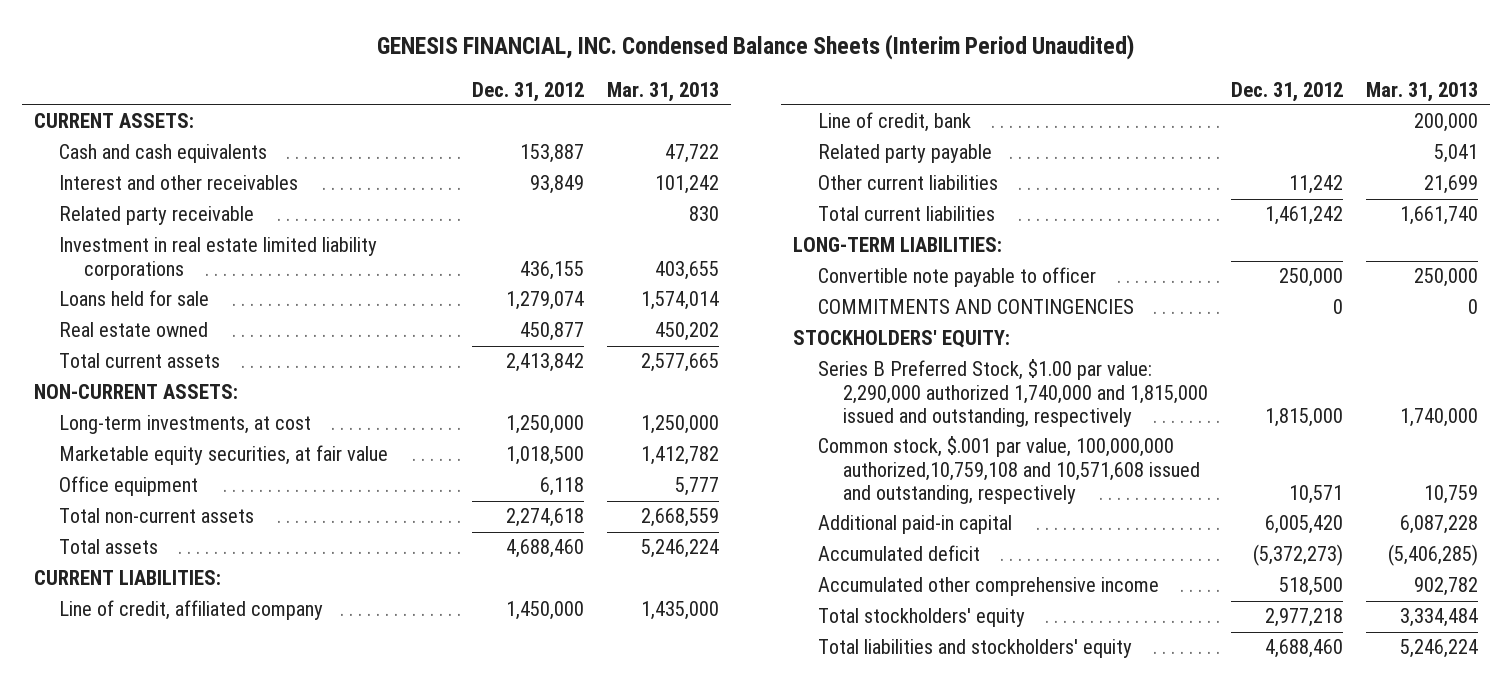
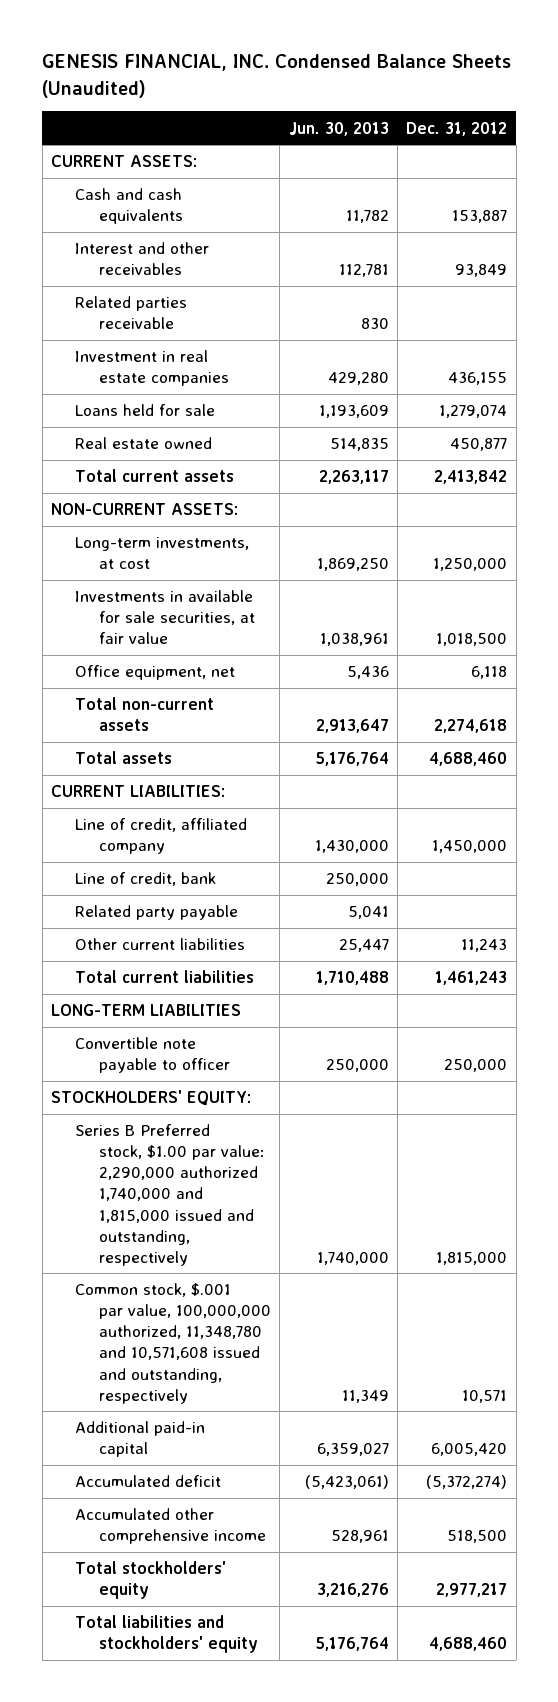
- GENESIS FINANCIAL, INC. Condensed Balance Sheets (Interim Period Unaudited)
+ GENESIS FINANCIAL, INC. Condensed Balance Sheets (Unaudited)
- | Dec. 31, 2012 | Mar. 31, 2013
+ | Jun. 30, 2013 | Dec. 31, 2012
- Related party receivable | | 830
- Investment in real estate limited liability corporations | 436,155 | 403,655
+ Related parties receivable | 830 |
+ Investment in real estate companies | 429,280 | 436,155
- Marketable equity securities, at fair value | 1,018,500 | 1,412,782
- Office equipment | 6,118 | 5,777
+ Investments in available for sale securities, at fair value | 1,038,961 | 1,018,500
+ Office equipment, net | 5,436 | 6,118
- Other current liabilities | 11,242 | 21,699
- Total current liabilities | 1,461,242 | 1,661,740
- LONG-TERM LIABILITIES:
+ Other current liabilities | 25,447 | 11,243
+ Total current liabilities | 1,710,488 | 1,461,243
+ LONG-TERM LIABILITIES
- COMMITMENTS AND CONTINGENCIES | 0 | 0
- Series B Preferred Stock, $1.00 par value: 2,290,000 authorized 1,740,000 and 1,815,000 issued and outstanding, respectively | 1,815,000 | 1,740,000
- Common stock, $.001 par value, 100,000,000 authorized,10,759,108 and 10,571,608 issued and outstanding, respectively | 10,571 | 10,759
+ Series B Preferred stock, $1.00 par value: 2,290,000 authorized 1,740,000 and 1,815,000 issued and outstanding, respectively | 1,740,000 | 1,815,000
+ Common stock, $.001 par value, 100,000,000 authorized, 11,348,780 and 10,571,608 issued and outstanding, respectively | 11,349 | 10,571
- Accumulated deficit | (5,372,273) | (5,406,285)
+ Accumulated deficit | (5,423,061) | (5,372,274)
- Total stockholders' equity | 2,977,218 | 3,334,484
+ Total stockholders' equity | 3,216,276 | 2,977,217

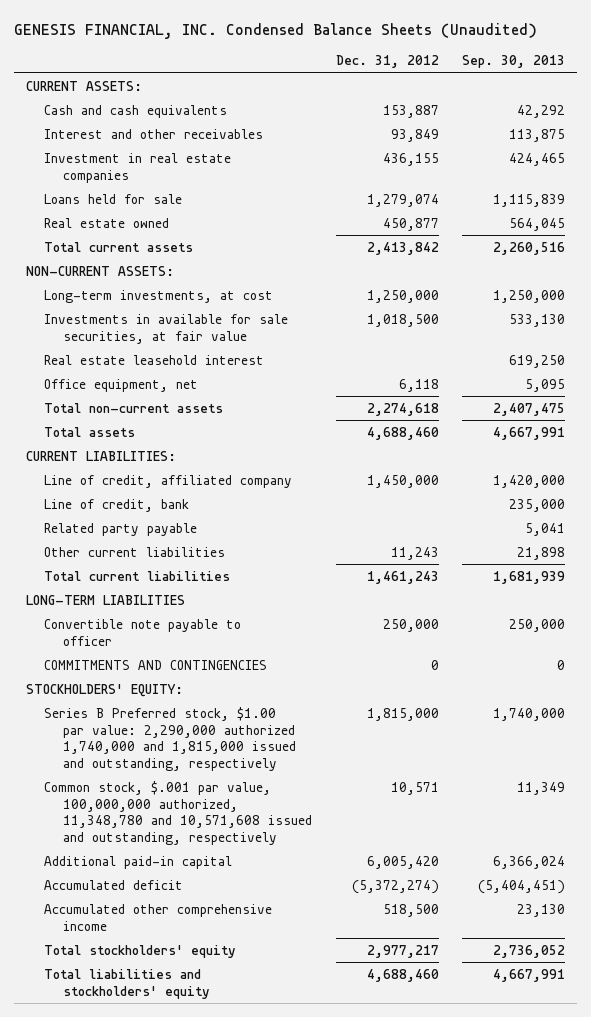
- | Jun. 30, 2013 | Dec. 31, 2012
+ | Dec. 31, 2012 | Sep. 30, 2013
- Related parties receivable | 830 |
+ Real estate leasehold interest | | 619,250
+ COMMITMENTS AND CONTINGENCIES | 0 | 0

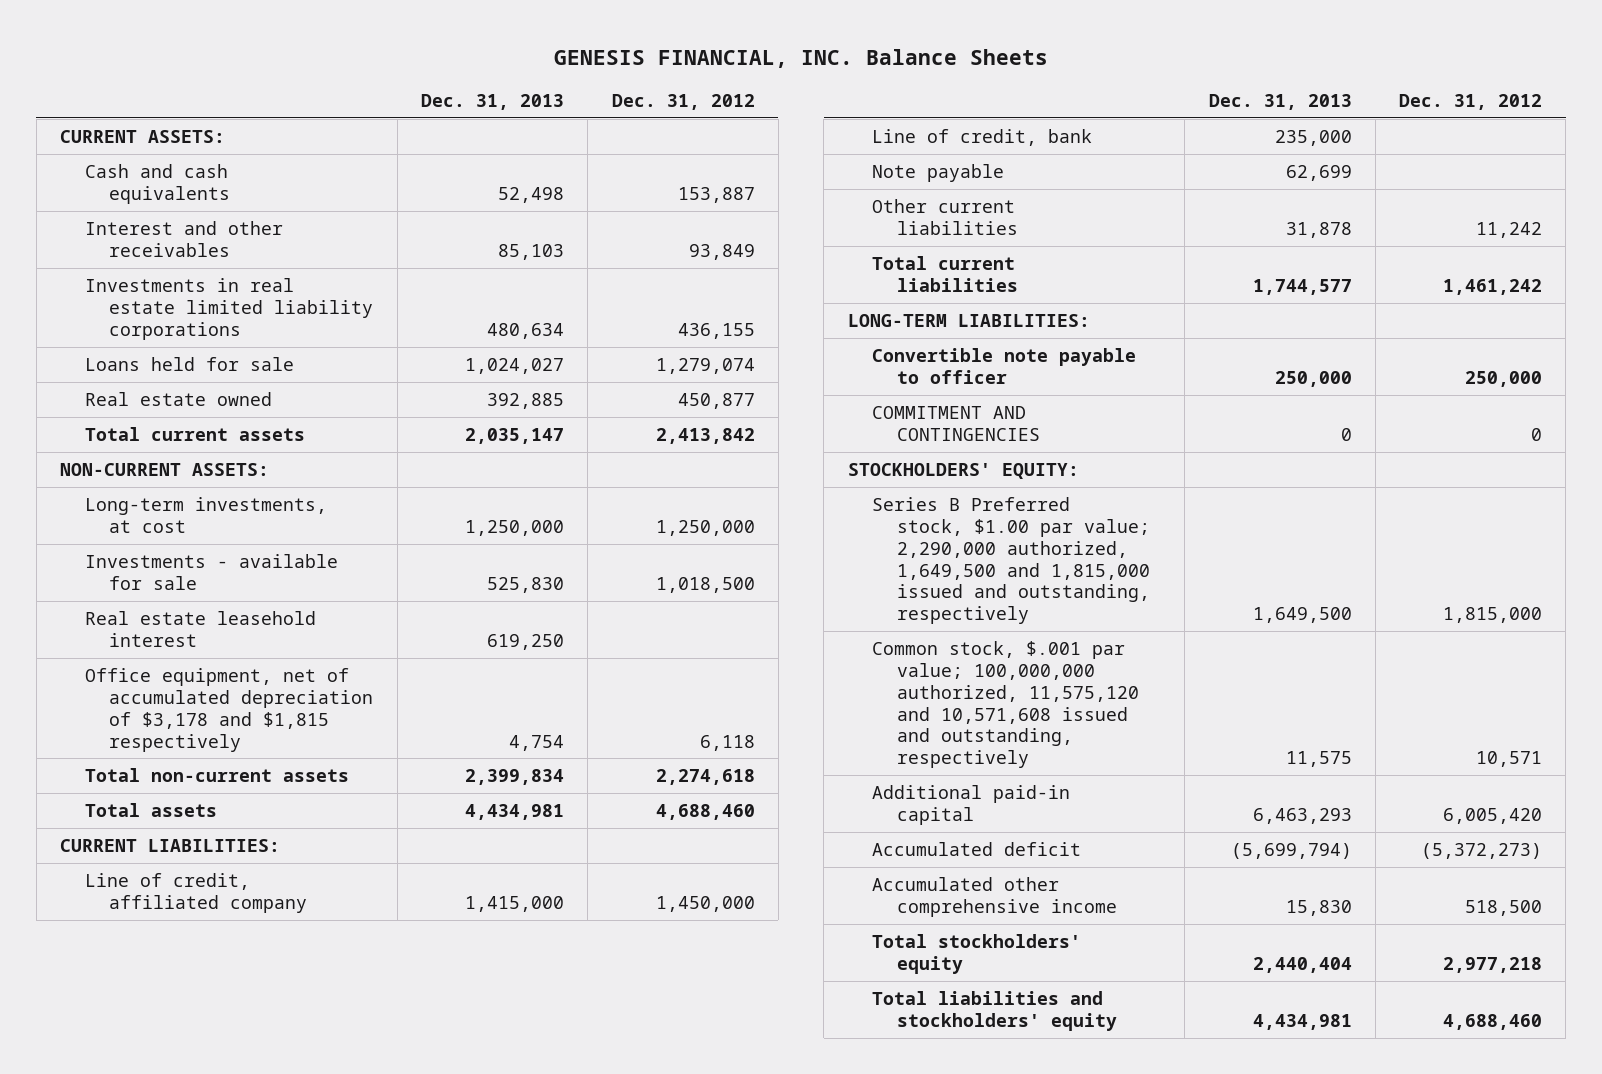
- GENESIS FINANCIAL, INC. Condensed Balance Sheets (Unaudited)
+ GENESIS FINANCIAL, INC. Balance Sheets
- | Dec. 31, 2012 | Sep. 30, 2013
+ | Dec. 31, 2013 | Dec. 31, 2012
- Investment in real estate companies | 436,155 | 424,465
+ Investments in real estate limited liability corporations | 480,634 | 436,155
- Investments in available for sale securities, at fair value | 1,018,500 | 533,130
+ Investments - available for sale | 525,830 | 1,018,500
- Office equipment, net | 6,118 | 5,095
+ Office equipment, net of accumulated depreciation of $3,178 and $1,815 respectively | 4,754 | 6,118
- Related party payable | | 5,041
- Other current liabilities | 11,243 | 21,898
- Total current liabilities | 1,461,243 | 1,681,939
- LONG-TERM LIABILITIES
+ Note payable | 62,699 |
+ Other current liabilities | 31,878 | 11,242
+ Total current liabilities | 1,744,577 | 1,461,242
+ LONG-TERM LIABILITIES:
- COMMITMENTS AND CONTINGENCIES | 0 | 0
+ COMMITMENT AND CONTINGENCIES | 0 | 0
- Series B Preferred stock, $1.00 par value: 2,290,000 authorized 1,740,000 and 1,815,000 issued and outstanding, respectively | 1,815,000 | 1,740,000
- Common stock, $.001 par value, 100,000,000 authorized, 11,348,780 and 10,571,608 issued and outstanding, respectively | 10,571 | 11,349
+ Series B Preferred stock, $1.00 par value; 2,290,000 authorized, 1,649,500 and 1,815,000 issued and outstanding, respectively | 1,649,500 | 1,815,000
+ Common stock, $.001 par value; 100,000,000 authorized, 11,575,120 and 10,571,608 issued and outstanding, respectively | 11,575 | 10,571
- Accumulated deficit | (5,372,274) | (5,404,451)
+ Accumulated deficit | (5,699,794) | (5,372,273)
- Total stockholders' equity | 2,977,217 | 2,736,052
+ Total stockholders' equity | 2,440,404 | 2,977,218

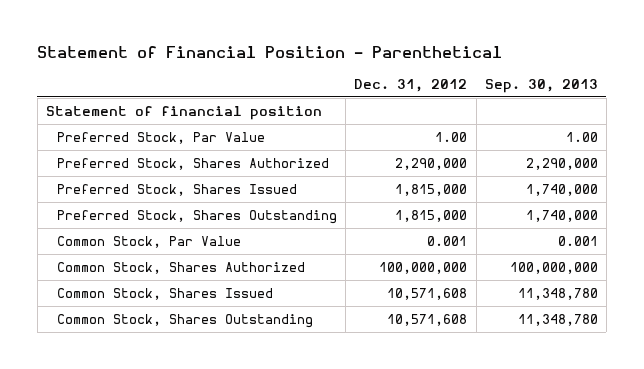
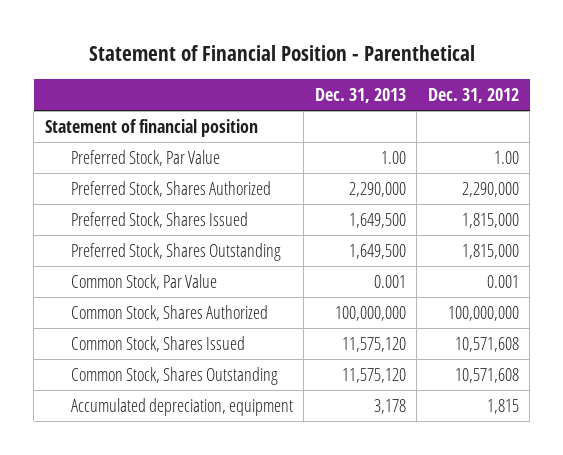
- | Dec. 31, 2012 | Sep. 30, 2013
+ | Dec. 31, 2013 | Dec. 31, 2012
+ Accumulated depreciation, equipment | 3,178 | 1,815

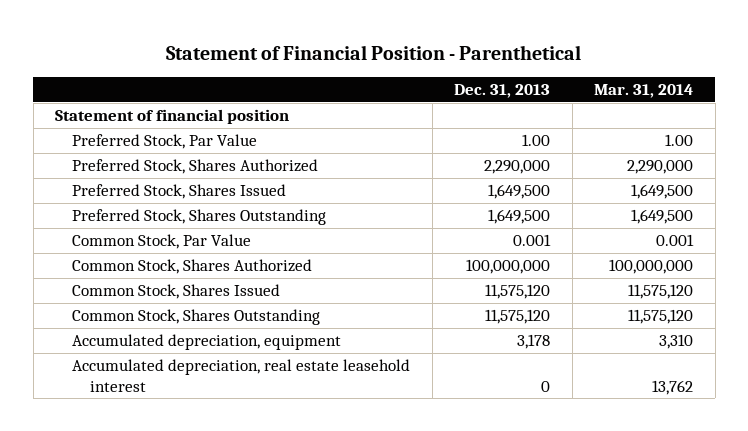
- | Dec. 31, 2013 | Dec. 31, 2012
+ | Dec. 31, 2013 | Mar. 31, 2014
+ Accumulated depreciation, real estate leasehold interest | 0 | 13,762

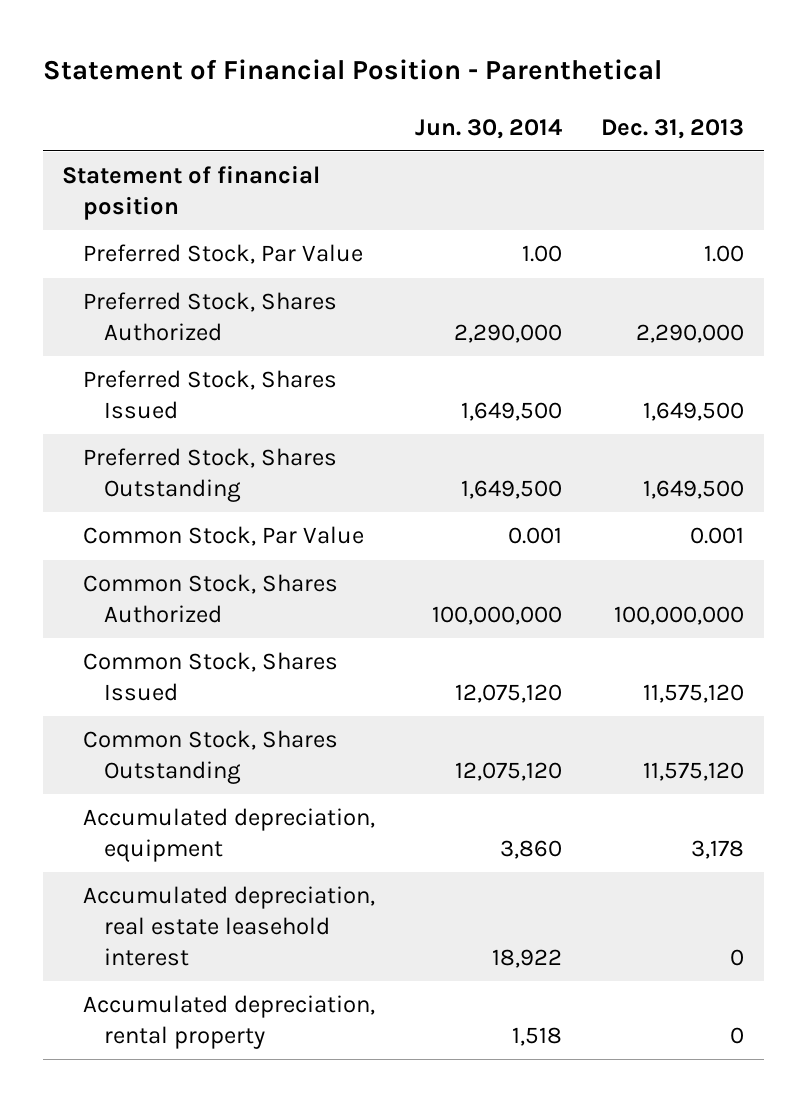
- | Dec. 31, 2013 | Mar. 31, 2014
+ | Jun. 30, 2014 | Dec. 31, 2013
+ Accumulated depreciation, rental property | 1,518 | 0

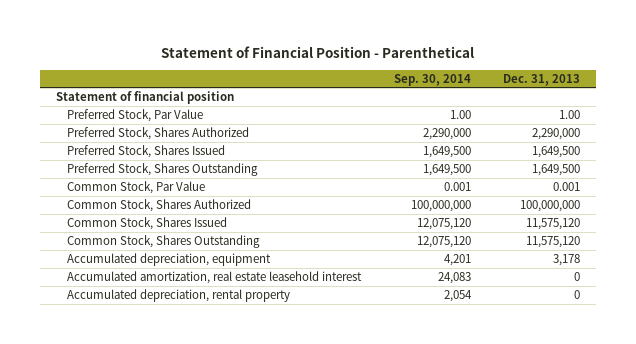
- | Jun. 30, 2014 | Dec. 31, 2013
+ | Sep. 30, 2014 | Dec. 31, 2013
- Accumulated depreciation, real estate leasehold interest | 18,922 | 0
+ Accumulated amortization, real estate leasehold interest | 24,083 | 0

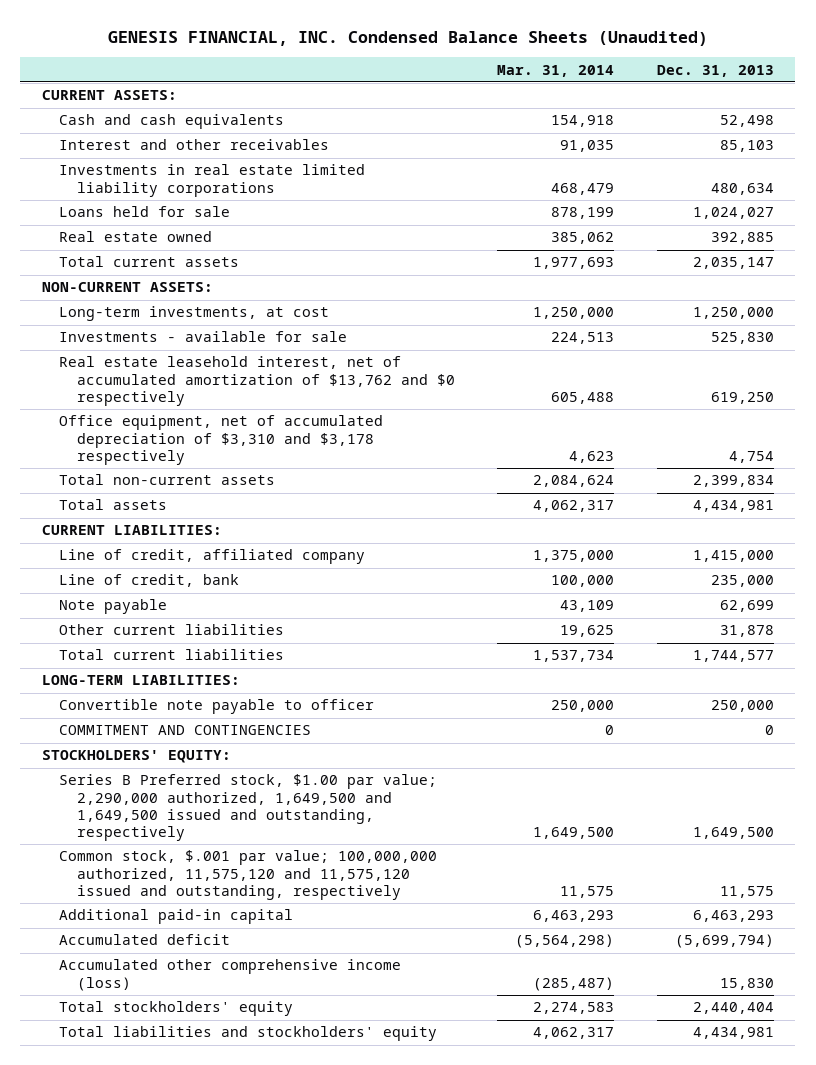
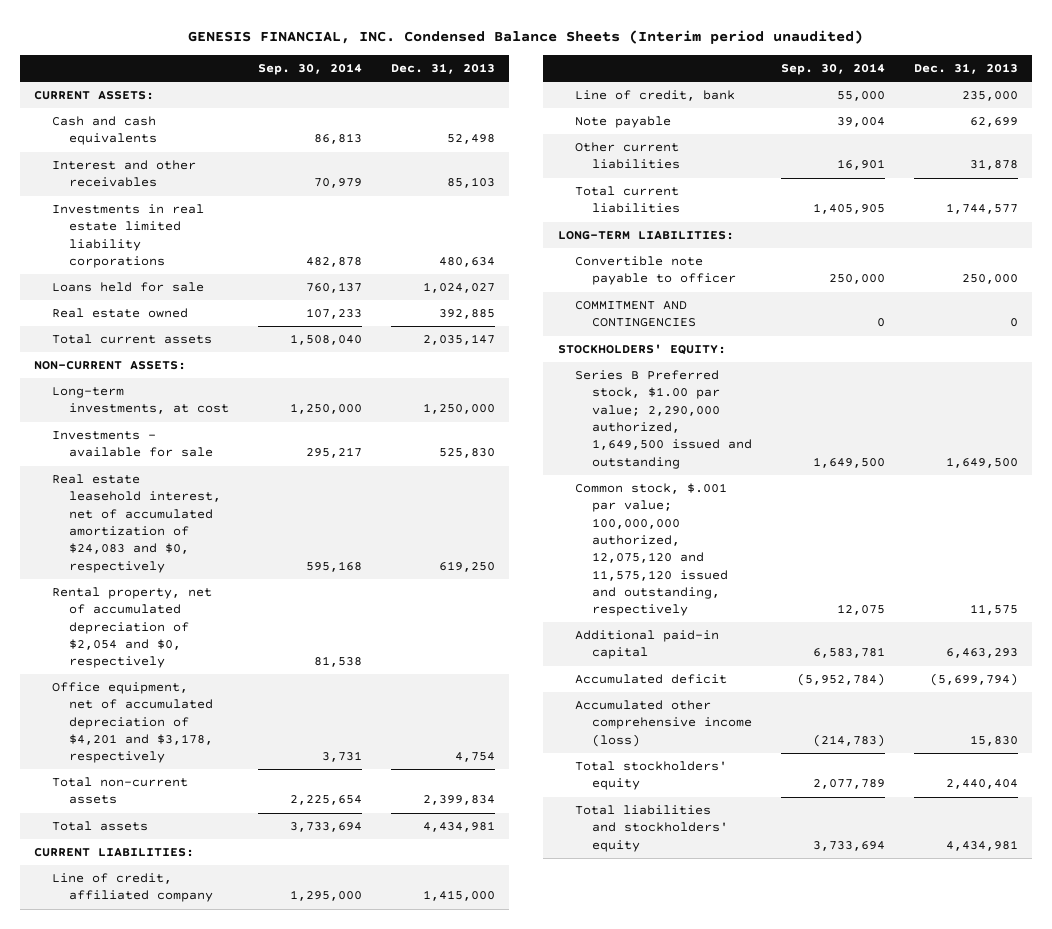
- GENESIS FINANCIAL, INC. Condensed Balance Sheets (Unaudited)
+ GENESIS FINANCIAL, INC. Condensed Balance Sheets (Interim period unaudited)
- | Mar. 31, 2014 | Dec. 31, 2013
+ | Sep. 30, 2014 | Dec. 31, 2013
- Real estate leasehold interest, net of accumulated amortization of $13,762 and $0 respectively | 605,488 | 619,250
- Office equipment, net of accumulated depreciation of $3,310 and $3,178 respectively | 4,623 | 4,754
+ Real estate leasehold interest, net of accumulated amortization of $24,083 and $0, respectively | 595,168 | 619,250
+ Rental property, net of accumulated depreciation of $2,054 and $0, respectively | 81,538 |
+ Office equipment, net of accumulated depreciation of $4,201 and $3,178, respectively | 3,731 | 4,754
- Series B Preferred stock, $1.00 par value; 2,290,000 authorized, 1,649,500 and 1,649,500 issued and outstanding, respectively | 1,649,500 | 1,649,500
- Common stock, $.001 par value; 100,000,000 authorized, 11,575,120 and 11,575,120 issued and outstanding, respectively | 11,575 | 11,575
+ Series B Preferred stock, $1.00 par value; 2,290,000 authorized, 1,649,500 issued and outstanding | 1,649,500 | 1,649,500
+ Common stock, $.001 par value; 100,000,000 authorized, 12,075,120 and 11,575,120 issued and outstanding, respectively | 12,075 | 11,575

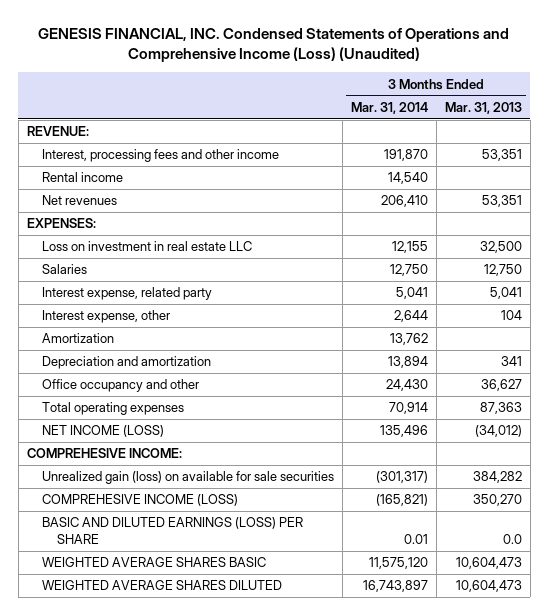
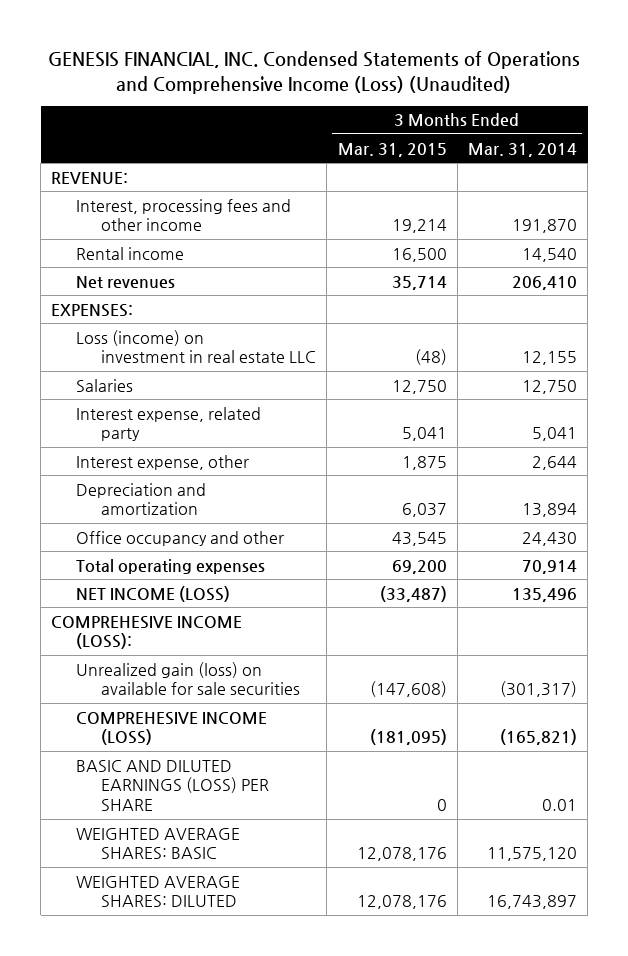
- | 3 Months Ended Mar. 31, 2014 | 3 Months Ended Mar. 31, 2013
+ | 3 Months Ended Mar. 31, 2015 | 3 Months Ended Mar. 31, 2014
- Loss on investment in real estate LLC | 12,155 | 32,500
+ Loss (income) on investment in real estate LLC | (48) | 12,155
- Amortization | 13,762 |
- COMPREHESIVE INCOME:
+ COMPREHESIVE INCOME (LOSS):
- WEIGHTED AVERAGE SHARES BASIC | 11,575,120 | 10,604,473
- WEIGHTED AVERAGE SHARES DILUTED | 16,743,897 | 10,604,473
+ WEIGHTED AVERAGE SHARES: BASIC | 12,078,176 | 11,575,120
+ WEIGHTED AVERAGE SHARES: DILUTED | 12,078,176 | 16,743,897

